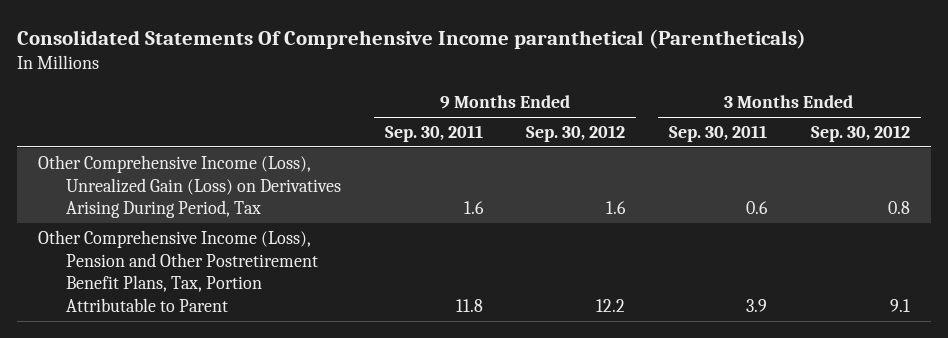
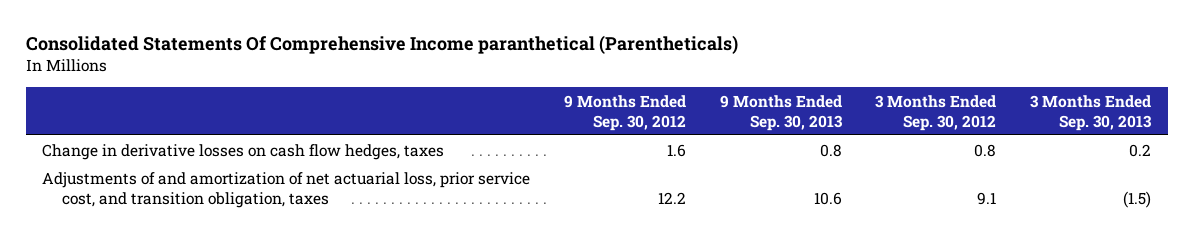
- | 9 Months Ended Sep. 30, 2011 | 9 Months Ended Sep. 30, 2012 | 3 Months Ended Sep. 30, 2011 | 3 Months Ended Sep. 30, 2012
+ | 9 Months Ended Sep. 30, 2012 | 9 Months Ended Sep. 30, 2013 | 3 Months Ended Sep. 30, 2012 | 3 Months Ended Sep. 30, 2013
- Other Comprehensive Income (Loss), Unrealized Gain (Loss) on Derivatives Arising During Period, Tax | 1.6 | 1.6 | 0.6 | 0.8
- Other Comprehensive Income (Loss), Pension and Other Postretirement Benefit Plans, Tax, Portion Attributable to Parent | 11.8 | 12.2 | 3.9 | 9.1
+ Change in derivative losses on cash flow hedges, taxes | 1.6 | 0.8 | 0.8 | 0.2
+ Adjustments of and amortization of net actuarial loss, prior service cost, and transition obligation, taxes | 12.2 | 10.6 | 9.1 | (1.5)

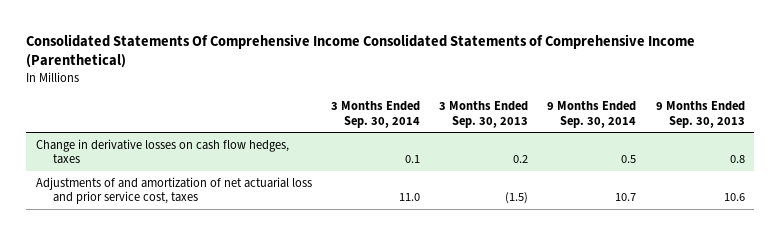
- Consolidated Statements Of Comprehensive Income paranthetical (Parentheticals)
+ Consolidated Statements Of Comprehensive Income Consolidated Statements of Comprehensive Income (Parenthetical)
- | 9 Months Ended Sep. 30, 2012 | 9 Months Ended Sep. 30, 2013 | 3 Months Ended Sep. 30, 2012 | 3 Months Ended Sep. 30, 2013
+ | 3 Months Ended Sep. 30, 2014 | 3 Months Ended Sep. 30, 2013 | 9 Months Ended Sep. 30, 2014 | 9 Months Ended Sep. 30, 2013
- Adjustments of and amortization of net actuarial loss, prior service cost, and transition obligation, taxes | 12.2 | 10.6 | 9.1 | (1.5)
+ Adjustments of and amortization of net actuarial loss and prior service cost, taxes | 11.0 | (1.5) | 10.7 | 10.6

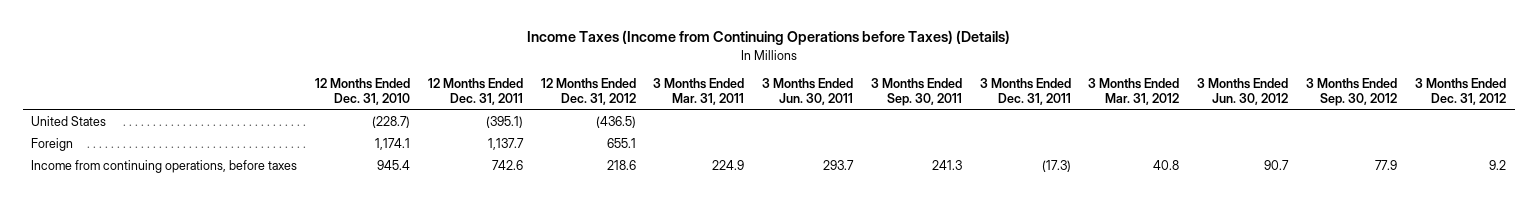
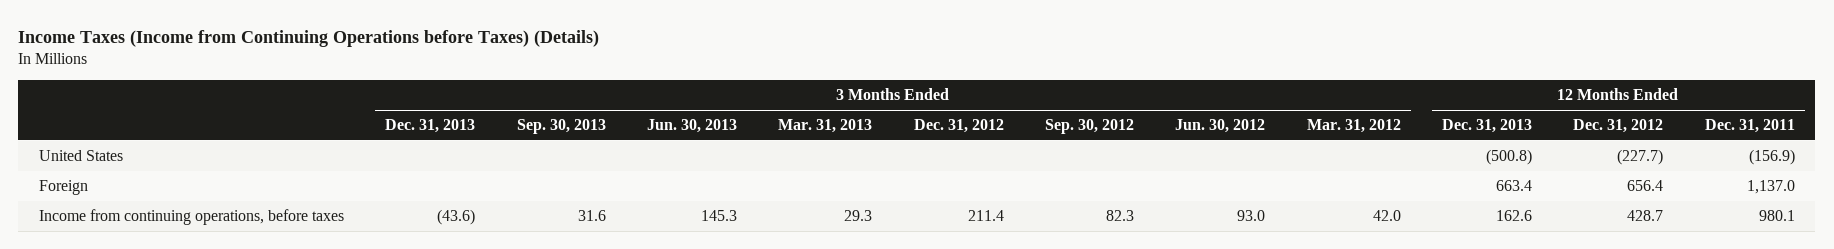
- | 12 Months Ended Dec. 31, 2010 | 12 Months Ended Dec. 31, 2011 | 12 Months Ended Dec. 31, 2012 | 3 Months Ended Mar. 31, 2011 | 3 Months Ended Jun. 30, 2011 | 3 Months Ended Sep. 30, 2011 | 3 Months Ended Dec. 31, 2011 | 3 Months Ended Mar. 31, 2012 | 3 Months Ended Jun. 30, 2012 | 3 Months Ended Sep. 30, 2012 | 3 Months Ended Dec. 31, 2012
+ | 3 Months Ended Dec. 31, 2013 | 3 Months Ended Sep. 30, 2013 | 3 Months Ended Jun. 30, 2013 | 3 Months Ended Mar. 31, 2013 | 3 Months Ended Dec. 31, 2012 | 3 Months Ended Sep. 30, 2012 | 3 Months Ended Jun. 30, 2012 | 3 Months Ended Mar. 31, 2012 | 12 Months Ended Dec. 31, 2013 | 12 Months Ended Dec. 31, 2012 | 12 Months Ended Dec. 31, 2011
- United States | (228.7) | (395.1) | (436.5) | | | | | | | |
- Foreign | 1,174.1 | 1,137.7 | 655.1 | | | | | | | |
- Income from continuing operations, before taxes | 945.4 | 742.6 | 218.6 | 224.9 | 293.7 | 241.3 | (17.3) | 40.8 | 90.7 | 77.9 | 9.2
+ United States | | | | | | | | | (500.8) | (227.7) | (156.9)
+ Foreign | | | | | | | | | 663.4 | 656.4 | 1,137.0
+ Income from continuing operations, before taxes | (43.6) | 31.6 | 145.3 | 29.3 | 211.4 | 82.3 | 93.0 | 42.0 | 162.6 | 428.7 | 980.1

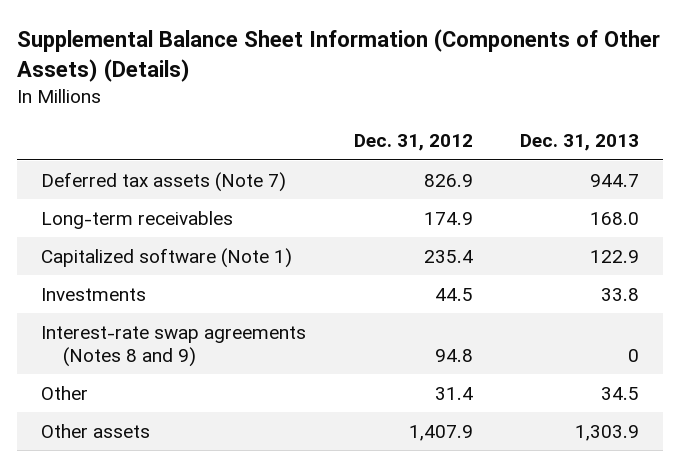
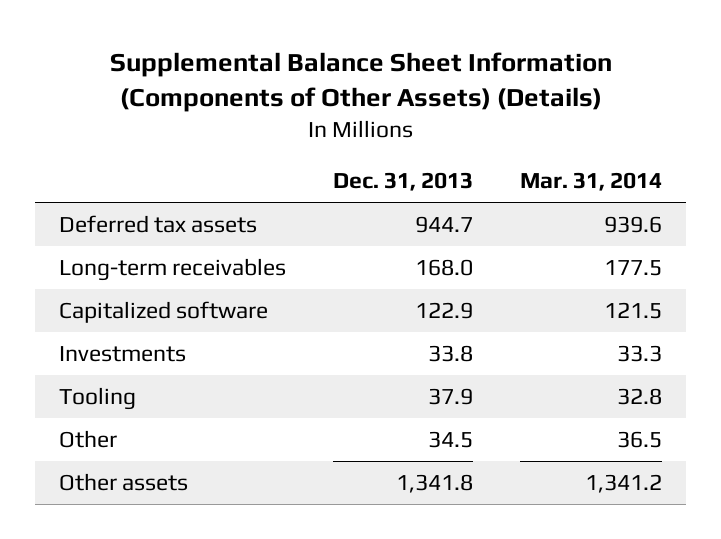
- | Dec. 31, 2012 | Dec. 31, 2013
+ | Dec. 31, 2013 | Mar. 31, 2014
- Deferred tax assets (Note 7) | 826.9 | 944.7
+ Deferred tax assets | 944.7 | 939.6
- Capitalized software (Note 1) | 235.4 | 122.9
+ Capitalized software | 122.9 | 121.5
- Interest-rate swap agreements (Notes 8 and 9) | 94.8 | 0
+ Tooling | 37.9 | 32.8
- Other assets | 1,407.9 | 1,303.9
+ Other assets | 1,341.8 | 1,341.2

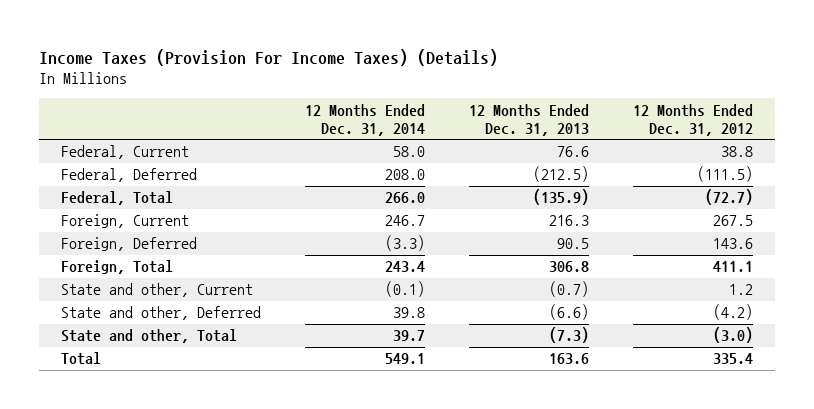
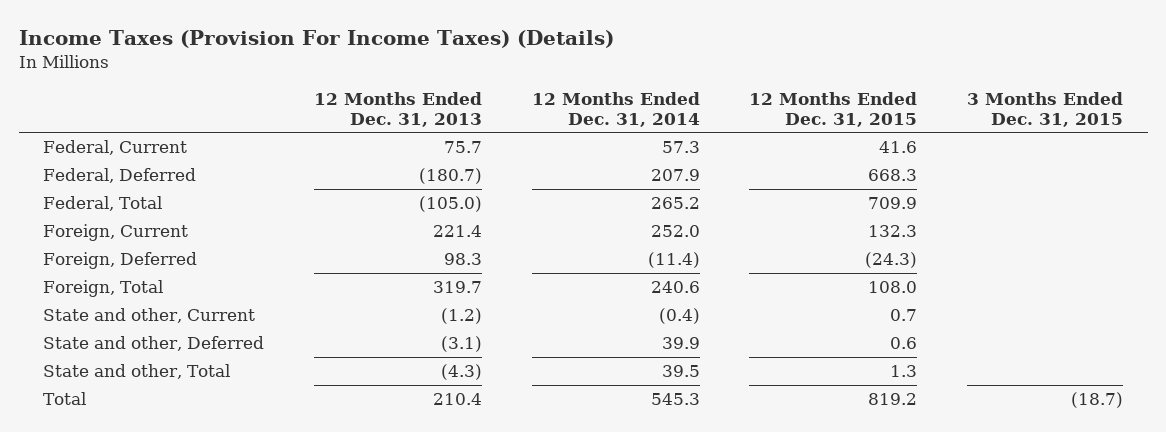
- | 12 Months Ended Dec. 31, 2014 | 12 Months Ended Dec. 31, 2013 | 12 Months Ended Dec. 31, 2012
+ | 12 Months Ended Dec. 31, 2013 | 12 Months Ended Dec. 31, 2014 | 12 Months Ended Dec. 31, 2015 | 3 Months Ended Dec. 31, 2015
- Federal, Current | 58.0 | 76.6 | 38.8
- Federal, Deferred | 208.0 | (212.5) | (111.5)
- Federal, Total | 266.0 | (135.9) | (72.7)
- Foreign, Current | 246.7 | 216.3 | 267.5
- Foreign, Deferred | (3.3) | 90.5 | 143.6
- Foreign, Total | 243.4 | 306.8 | 411.1
- State and other, Current | (0.1) | (0.7) | 1.2
- State and other, Deferred | 39.8 | (6.6) | (4.2)
- State and other, Total | 39.7 | (7.3) | (3.0)
- Total | 549.1 | 163.6 | 335.4
+ Federal, Current | 75.7 | 57.3 | 41.6 |
+ Federal, Deferred | (180.7) | 207.9 | 668.3 |
+ Federal, Total | (105.0) | 265.2 | 709.9 |
+ Foreign, Current | 221.4 | 252.0 | 132.3 |
+ Foreign, Deferred | 98.3 | (11.4) | (24.3) |
+ Foreign, Total | 319.7 | 240.6 | 108.0 |
+ State and other, Current | (1.2) | (0.4) | 0.7 |
+ State and other, Deferred | (3.1) | 39.9 | 0.6 |
+ State and other, Total | (4.3) | 39.5 | 1.3 |
+ Total | 210.4 | 545.3 | 819.2 | (18.7)

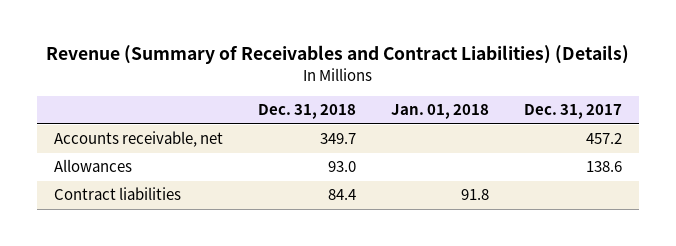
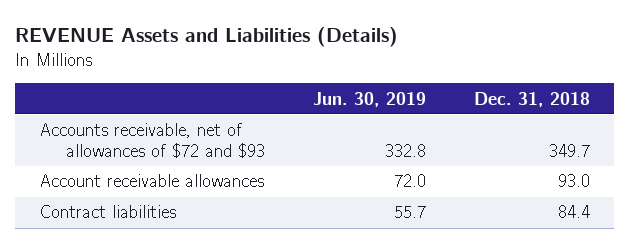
- Revenue (Summary of Receivables and Contract Liabilities) (Details)
+ REVENUE Assets and Liabilities (Details)
- | Dec. 31, 2018 | Jan. 01, 2018 | Dec. 31, 2017
+ | Jun. 30, 2019 | Dec. 31, 2018
- Accounts receivable, net | 349.7 | | 457.2
- Allowances | 93.0 | | 138.6
+ Accounts receivable, net of allowances of $72 and $93 | 332.8 | 349.7
+ Account receivable allowances | 72.0 | 93.0

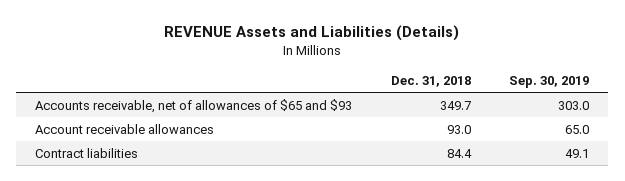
- | Jun. 30, 2019 | Dec. 31, 2018
+ | Dec. 31, 2018 | Sep. 30, 2019
- Accounts receivable, net of allowances of $72 and $93 | 332.8 | 349.7
+ Accounts receivable, net of allowances of $65 and $93 | 349.7 | 303.0

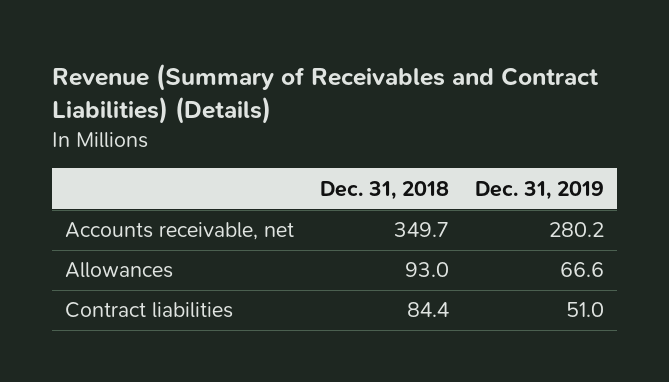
- REVENUE Assets and Liabilities (Details)
+ Revenue (Summary of Receivables and Contract Liabilities) (Details)
- | Dec. 31, 2018 | Sep. 30, 2019
+ | Dec. 31, 2018 | Dec. 31, 2019
- Accounts receivable, net of allowances of $65 and $93 | 349.7 | 303.0
- Account receivable allowances | 93.0 | 65.0
+ Accounts receivable, net | 349.7 | 280.2
+ Allowances | 93.0 | 66.6

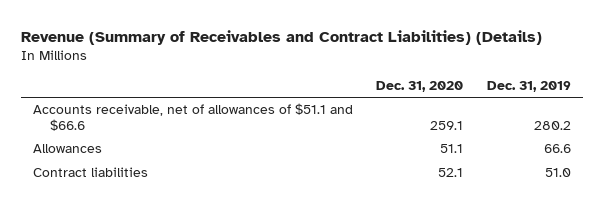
- | Dec. 31, 2018 | Dec. 31, 2019
+ | Dec. 31, 2020 | Dec. 31, 2019
- Accounts receivable, net | 349.7 | 280.2
+ Accounts receivable, net of allowances of $51.1 and $66.6 | 259.1 | 280.2

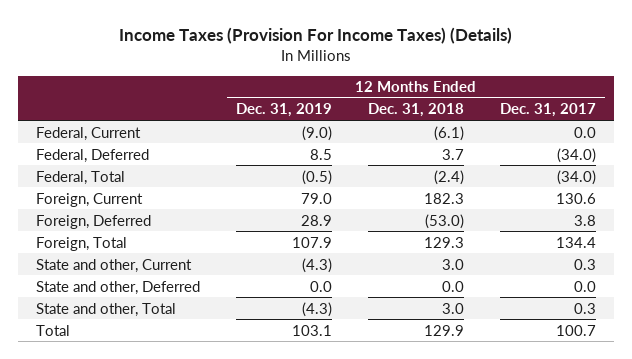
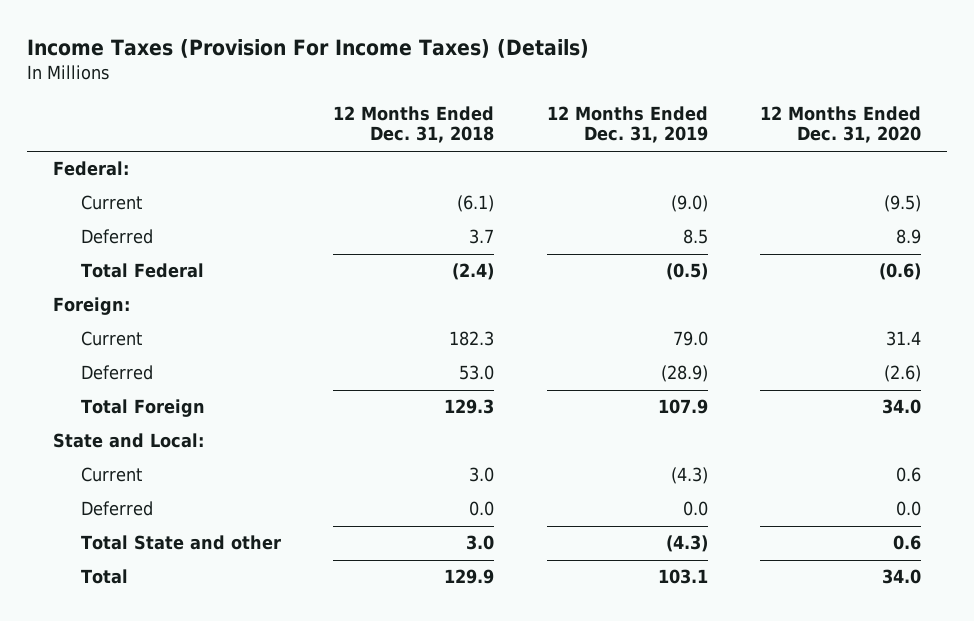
- | 12 Months Ended Dec. 31, 2019 | 12 Months Ended Dec. 31, 2018 | 12 Months Ended Dec. 31, 2017
+ | 12 Months Ended Dec. 31, 2018 | 12 Months Ended Dec. 31, 2019 | 12 Months Ended Dec. 31, 2020
- Federal, Current | (9.0) | (6.1) | 0.0
- Federal, Deferred | 8.5 | 3.7 | (34.0)
- Federal, Total | (0.5) | (2.4) | (34.0)
- Foreign, Current | 79.0 | 182.3 | 130.6
- Foreign, Deferred | 28.9 | (53.0) | 3.8
- Foreign, Total | 107.9 | 129.3 | 134.4
- State and other, Current | (4.3) | 3.0 | 0.3
- State and other, Deferred | 0.0 | 0.0 | 0.0
- State and other, Total | (4.3) | 3.0 | 0.3
+ Federal:
+ Current | (6.1) | (9.0) | (9.5)
+ Deferred | 3.7 | 8.5 | 8.9
+ Total Federal | (2.4) | (0.5) | (0.6)
+ Foreign:
+ Current | 182.3 | 79.0 | 31.4
+ Deferred | 53.0 | (28.9) | (2.6)
+ Total Foreign | 129.3 | 107.9 | 34.0
+ State and Local:
+ Current | 3.0 | (4.3) | 0.6
+ Deferred | 0.0 | 0.0 | 0.0
+ Total State and other | 3.0 | (4.3) | 0.6

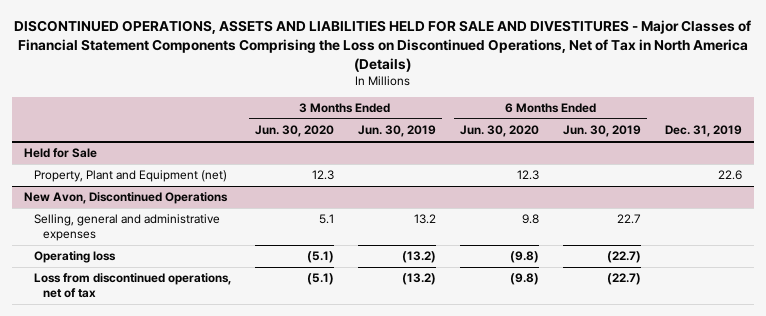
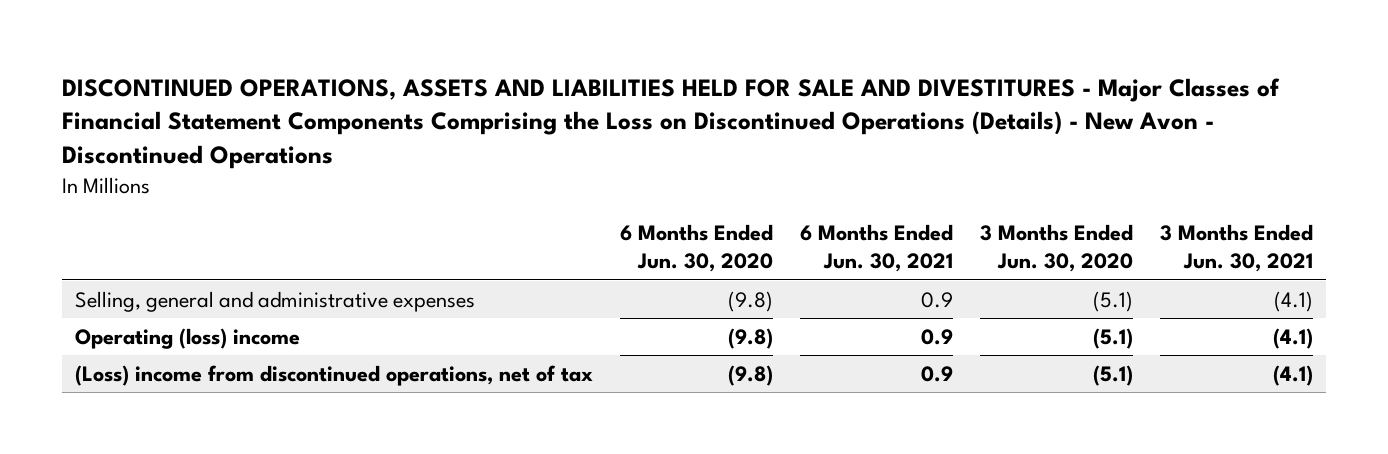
- DISCONTINUED OPERATIONS, ASSETS AND LIABILITIES HELD FOR SALE AND DIVESTITURES - Major Classes of Financial Statement Components Comprising the Loss on Discontinued Operations, Net of Tax in North America (Details)
+ DISCONTINUED OPERATIONS, ASSETS AND LIABILITIES HELD FOR SALE AND DIVESTITURES - Major Classes of Financial Statement Components Comprising the Loss on Discontinued Operations (Details) - New Avon - Discontinued Operations
- | 3 Months Ended Jun. 30, 2020 | 3 Months Ended Jun. 30, 2019 | 6 Months Ended Jun. 30, 2020 | 6 Months Ended Jun. 30, 2019 | Dec. 31, 2019
+ | 6 Months Ended Jun. 30, 2020 | 6 Months Ended Jun. 30, 2021 | 3 Months Ended Jun. 30, 2020 | 3 Months Ended Jun. 30, 2021
- Held for Sale
- Property, Plant and Equipment (net) | 12.3 | | 12.3 | | 22.6
- New Avon, Discontinued Operations
- Selling, general and administrative expenses | 5.1 | 13.2 | 9.8 | 22.7 |
- Operating loss | (5.1) | (13.2) | (9.8) | (22.7) |
- Loss from discontinued operations, net of tax | (5.1) | (13.2) | (9.8) | (22.7) |
+ Selling, general and administrative expenses | (9.8) | 0.9 | (5.1) | (4.1)
+ Operating (loss) income | (9.8) | 0.9 | (5.1) | (4.1)
+ (Loss) income from discontinued operations, net of tax | (9.8) | 0.9 | (5.1) | (4.1)

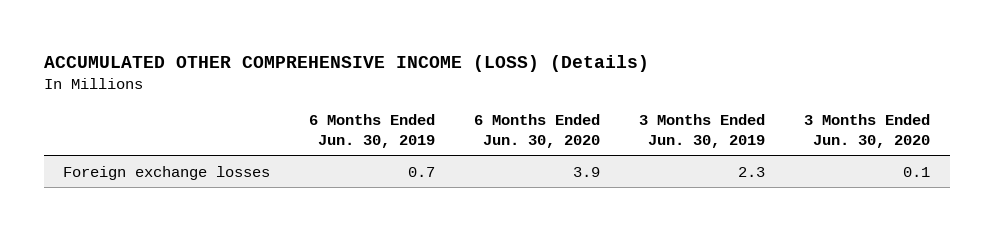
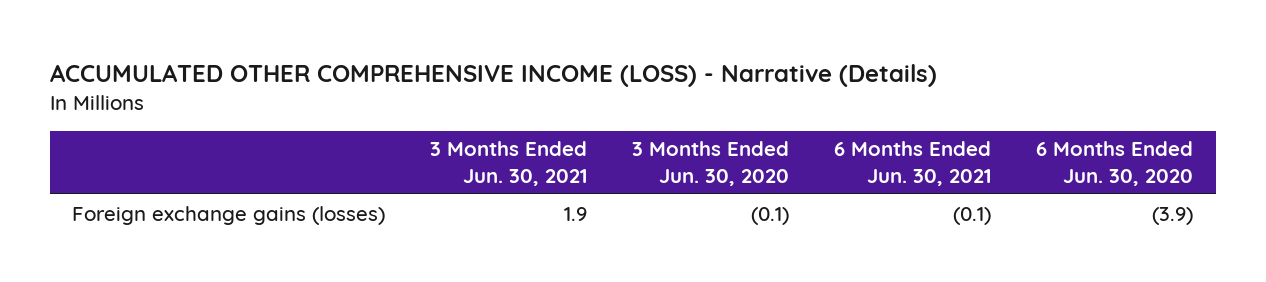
- ACCUMULATED OTHER COMPREHENSIVE INCOME (LOSS) (Details)
+ ACCUMULATED OTHER COMPREHENSIVE INCOME (LOSS) - Narrative (Details)
- | 6 Months Ended Jun. 30, 2019 | 6 Months Ended Jun. 30, 2020 | 3 Months Ended Jun. 30, 2019 | 3 Months Ended Jun. 30, 2020
+ | 3 Months Ended Jun. 30, 2021 | 3 Months Ended Jun. 30, 2020 | 6 Months Ended Jun. 30, 2021 | 6 Months Ended Jun. 30, 2020
- Foreign exchange losses | 0.7 | 3.9 | 2.3 | 0.1
+ Foreign exchange gains (losses) | 1.9 | (0.1) | (0.1) | (3.9)

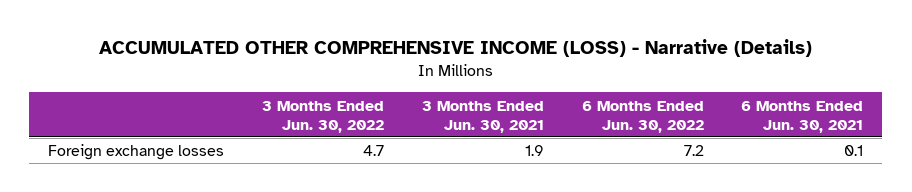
- | 3 Months Ended Jun. 30, 2021 | 3 Months Ended Jun. 30, 2020 | 6 Months Ended Jun. 30, 2021 | 6 Months Ended Jun. 30, 2020
+ | 3 Months Ended Jun. 30, 2022 | 3 Months Ended Jun. 30, 2021 | 6 Months Ended Jun. 30, 2022 | 6 Months Ended Jun. 30, 2021
- Foreign exchange gains (losses) | 1.9 | (0.1) | (0.1) | (3.9)
+ Foreign exchange losses | 4.7 | 1.9 | 7.2 | 0.1

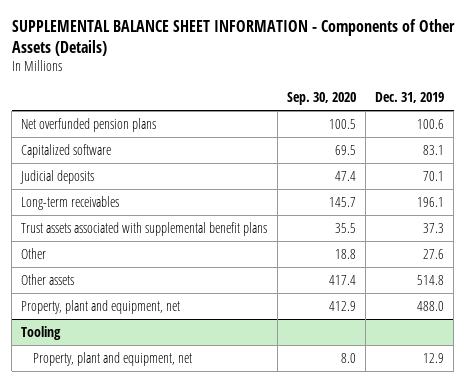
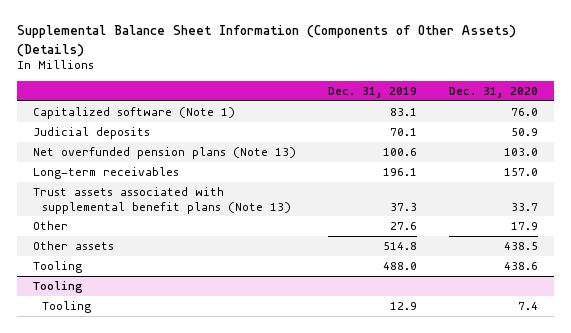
- SUPPLEMENTAL BALANCE SHEET INFORMATION - Components of Other Assets (Details)
+ Supplemental Balance Sheet Information (Components of Other Assets) (Details)
- | Sep. 30, 2020 | Dec. 31, 2019
+ | Dec. 31, 2019 | Dec. 31, 2020
- Net overfunded pension plans | 100.5 | 100.6
- Capitalized software | 69.5 | 83.1
+ Capitalized software (Note 1) | 83.1 | 76.0
+ Net overfunded pension plans (Note 13) | 100.6 | 103.0
- Trust assets associated with supplemental benefit plans | 35.5 | 37.3
+ Trust assets associated with supplemental benefit plans (Note 13) | 37.3 | 33.7
- Property, plant and equipment, net | 412.9 | 488.0
+ Tooling | 488.0 | 438.6
@ Tooling
- Property, plant and equipment, net | 8.0 | 12.9
+ Tooling | 12.9 | 7.4

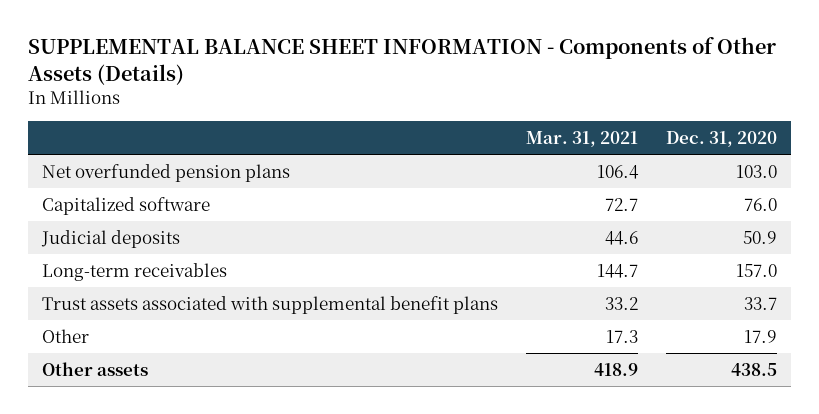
- Supplemental Balance Sheet Information (Components of Other Assets) (Details)
+ SUPPLEMENTAL BALANCE SHEET INFORMATION - Components of Other Assets (Details)
- | Dec. 31, 2019 | Dec. 31, 2020
+ | Mar. 31, 2021 | Dec. 31, 2020
- Capitalized software (Note 1) | 83.1 | 76.0
+ Net overfunded pension plans | 106.4 | 103.0
+ Capitalized software | 72.7 | 76.0
- Net overfunded pension plans (Note 13) | 100.6 | 103.0
- Trust assets associated with supplemental benefit plans (Note 13) | 37.3 | 33.7
+ Trust assets associated with supplemental benefit plans | 33.2 | 33.7
- Tooling | 488.0 | 438.6
- Tooling
- Tooling | 12.9 | 7.4

